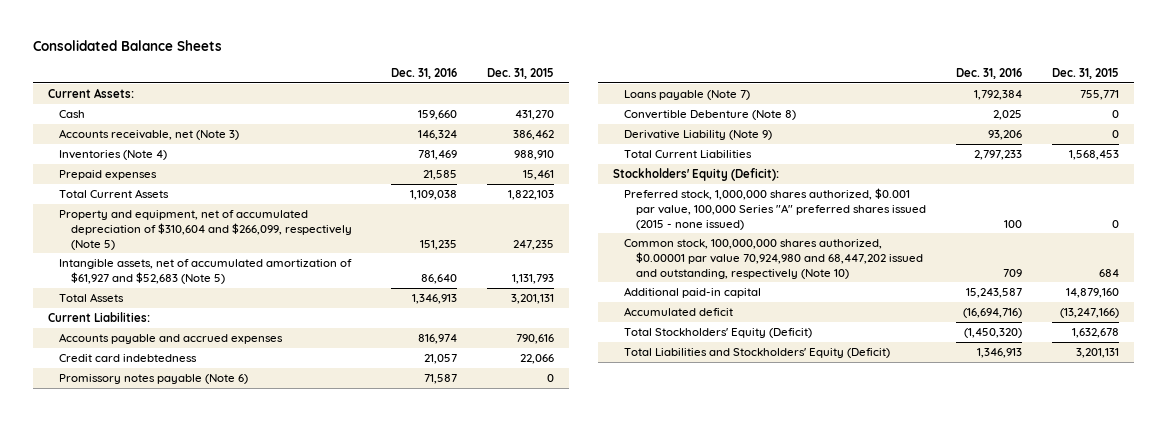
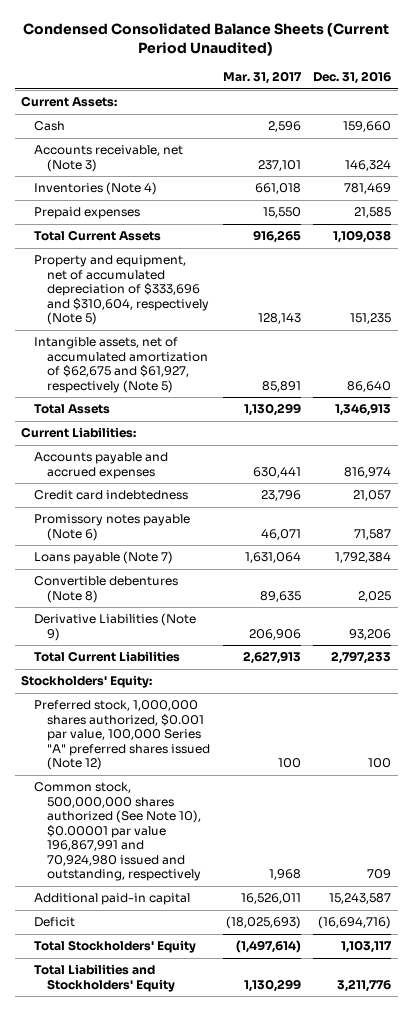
- Consolidated Balance Sheets
+ Condensed Consolidated Balance Sheets (Current Period Unaudited)
- | Dec. 31, 2016 | Dec. 31, 2015
+ | Mar. 31, 2017 | Dec. 31, 2016
- Property and equipment, net of accumulated depreciation of $310,604 and $266,099, respectively (Note 5) | 151,235 | 247,235
- Intangible assets, net of accumulated amortization of $61,927 and $52,683 (Note 5) | 86,640 | 1,131,793
+ Property and equipment, net of accumulated depreciation of $333,696 and $310,604, respectively (Note 5) | 128,143 | 151,235
+ Intangible assets, net of accumulated amortization of $62,675 and $61,927, respectively (Note 5) | 85,891 | 86,640
- Convertible Debenture (Note 8) | 2,025 | 0
- Derivative Liability (Note 9) | 93,206 | 0
+ Convertible debentures (Note 8) | 89,635 | 2,025
+ Derivative Liabilities (Note 9) | 206,906 | 93,206
- Stockholders' Equity (Deficit):
- Preferred stock, 1,000,000 shares authorized, $0.001 par value, 100,000 Series "A" preferred shares issued (2015 - none issued) | 100 | 0
- Common stock, 100,000,000 shares authorized, $0.00001 par value 70,924,980 and 68,447,202 issued and outstanding, respectively (Note 10) | 709 | 684
+ Stockholders' Equity:
+ Preferred stock, 1,000,000 shares authorized, $0.001 par value, 100,000 Series "A" preferred shares issued (Note 12) | 100 | 100
+ Common stock, 500,000,000 shares authorized (See Note 10), $0.00001 par value 196,867,991 and 70,924,980 issued and outstanding, respectively | 1,968 | 709
- Accumulated deficit | (16,694,716) | (13,247,166)
- Total Stockholders' Equity (Deficit) | (1,450,320) | 1,632,678
- Total Liabilities and Stockholders' Equity (Deficit) | 1,346,913 | 3,201,131
+ Deficit | (18,025,693) | (16,694,716)
+ Total Stockholders' Equity | (1,497,614) | 1,103,117
+ Total Liabilities and Stockholders' Equity | 1,130,299 | 3,211,776

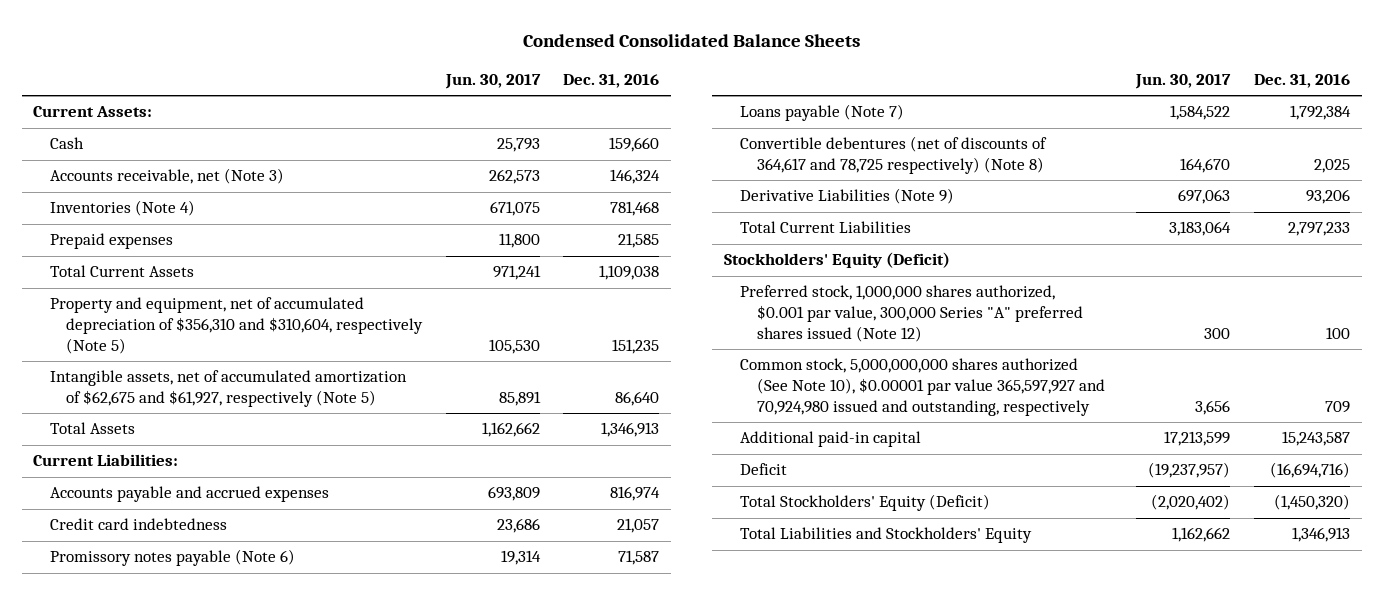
- Condensed Consolidated Balance Sheets (Current Period Unaudited)
+ Condensed Consolidated Balance Sheets
- | Mar. 31, 2017 | Dec. 31, 2016
+ | Jun. 30, 2017 | Dec. 31, 2016
- Inventories (Note 4) | 661,018 | 781,469
+ Inventories (Note 4) | 671,075 | 781,468
- Property and equipment, net of accumulated depreciation of $333,696 and $310,604, respectively (Note 5) | 128,143 | 151,235
+ Property and equipment, net of accumulated depreciation of $356,310 and $310,604, respectively (Note 5) | 105,530 | 151,235
- Convertible debentures (Note 8) | 89,635 | 2,025
+ Convertible debentures (net of discounts of 364,617 and 78,725 respectively) (Note 8) | 164,670 | 2,025
- Stockholders' Equity:
- Preferred stock, 1,000,000 shares authorized, $0.001 par value, 100,000 Series "A" preferred shares issued (Note 12) | 100 | 100
- Common stock, 500,000,000 shares authorized (See Note 10), $0.00001 par value 196,867,991 and 70,924,980 issued and outstanding, respectively | 1,968 | 709
+ Stockholders' Equity (Deficit)
+ Preferred stock, 1,000,000 shares authorized, $0.001 par value, 300,000 Series "A" preferred shares issued (Note 12) | 300 | 100
+ Common stock, 5,000,000,000 shares authorized (See Note 10), $0.00001 par value 365,597,927 and 70,924,980 issued and outstanding, respectively | 3,656 | 709
- Total Stockholders' Equity | (1,497,614) | 1,103,117
- Total Liabilities and Stockholders' Equity | 1,130,299 | 3,211,776
+ Total Stockholders' Equity (Deficit) | (2,020,402) | (1,450,320)
+ Total Liabilities and Stockholders' Equity | 1,162,662 | 1,346,913

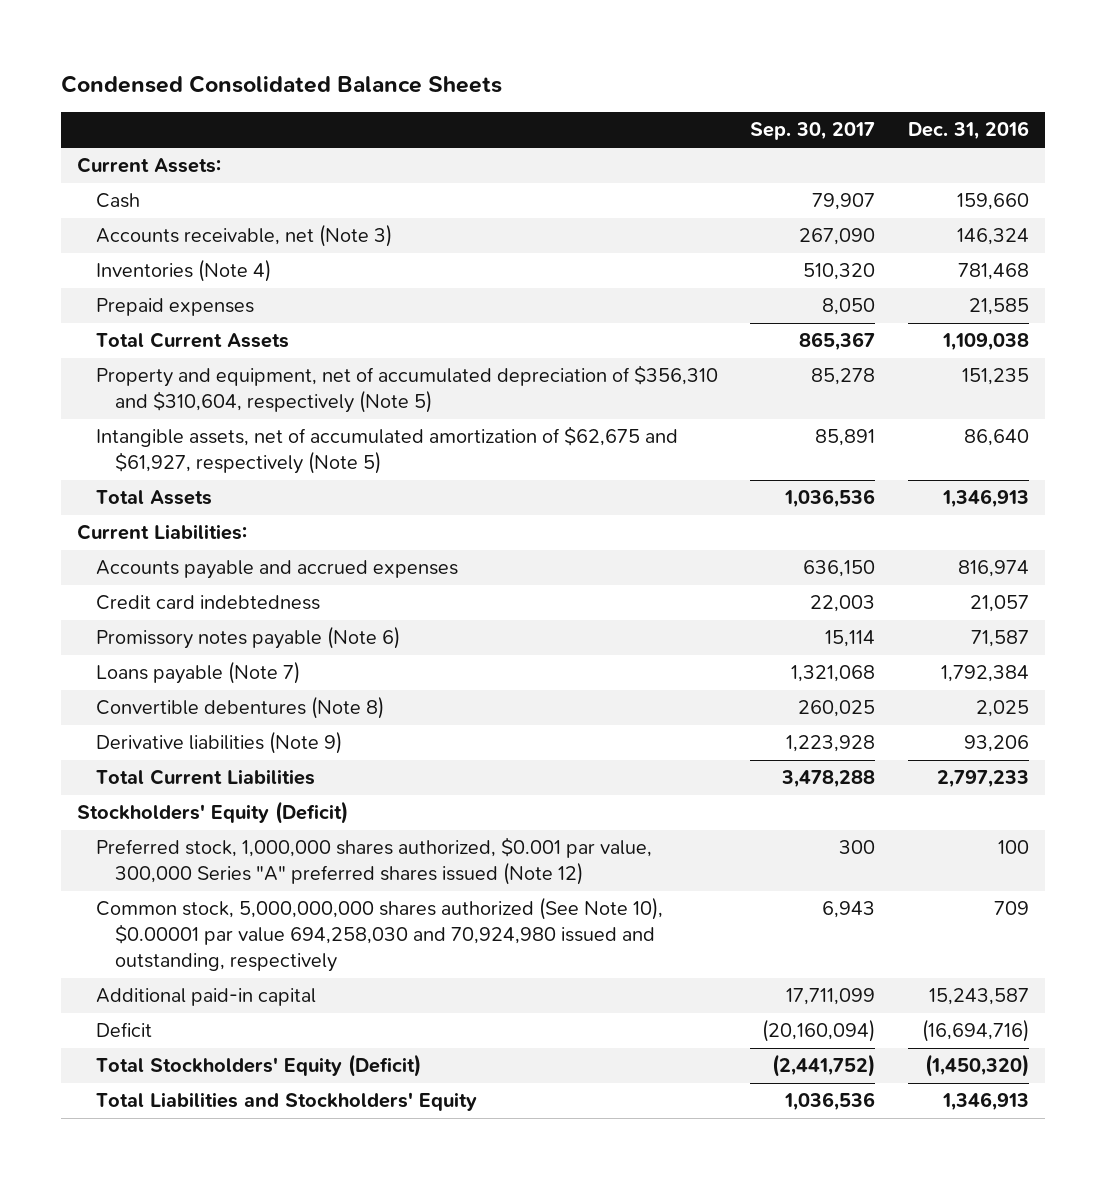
- | Jun. 30, 2017 | Dec. 31, 2016
+ | Sep. 30, 2017 | Dec. 31, 2016
- Convertible debentures (net of discounts of 364,617 and 78,725 respectively) (Note 8) | 164,670 | 2,025
- Derivative Liabilities (Note 9) | 697,063 | 93,206
+ Convertible debentures (Note 8) | 260,025 | 2,025
+ Derivative liabilities (Note 9) | 1,223,928 | 93,206
- Common stock, 5,000,000,000 shares authorized (See Note 10), $0.00001 par value 365,597,927 and 70,924,980 issued and outstanding, respectively | 3,656 | 709
+ Common stock, 5,000,000,000 shares authorized (See Note 10), $0.00001 par value 694,258,030 and 70,924,980 issued and outstanding, respectively | 6,943 | 709

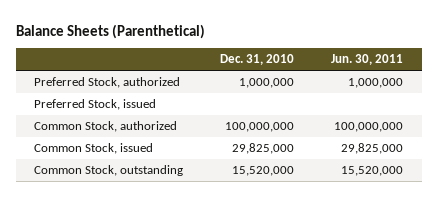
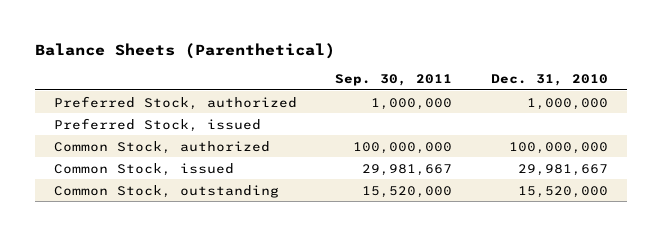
- | Dec. 31, 2010 | Jun. 30, 2011
+ | Sep. 30, 2011 | Dec. 31, 2010
- Common Stock, issued | 29,825,000 | 29,825,000
+ Common Stock, issued | 29,981,667 | 29,981,667

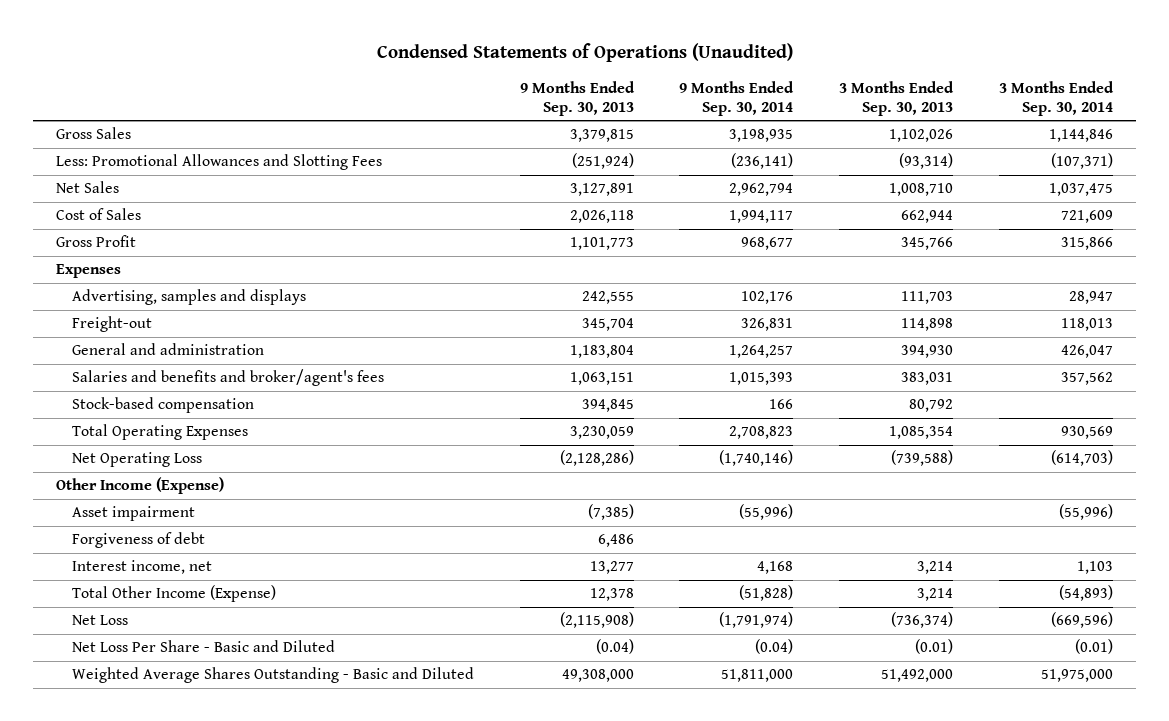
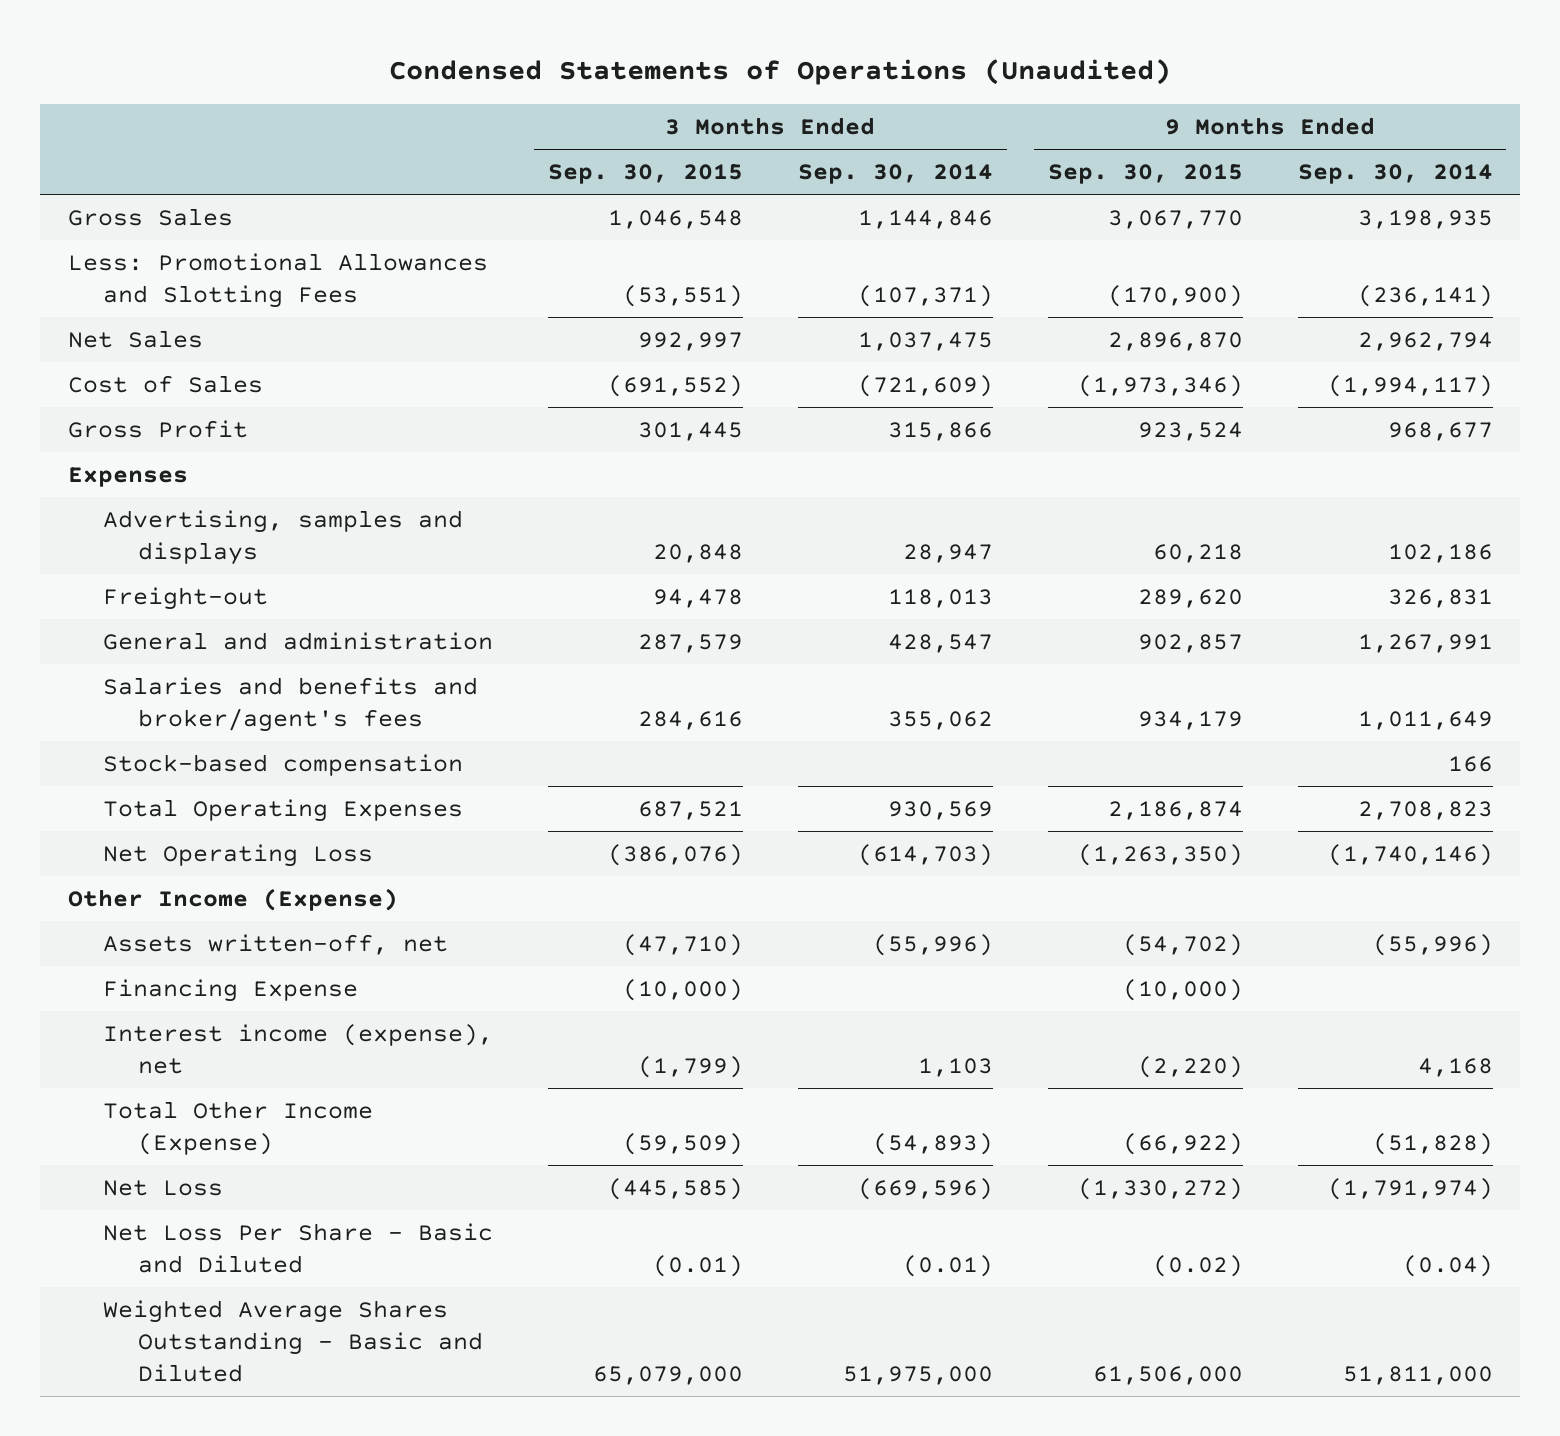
- | 9 Months Ended Sep. 30, 2013 | 9 Months Ended Sep. 30, 2014 | 3 Months Ended Sep. 30, 2013 | 3 Months Ended Sep. 30, 2014
+ | 3 Months Ended Sep. 30, 2015 | 3 Months Ended Sep. 30, 2014 | 9 Months Ended Sep. 30, 2015 | 9 Months Ended Sep. 30, 2014
- Cost of Sales | 2,026,118 | 1,994,117 | 662,944 | 721,609
+ Cost of Sales | (691,552) | (721,609) | (1,973,346) | (1,994,117)
- Advertising, samples and displays | 242,555 | 102,176 | 111,703 | 28,947
+ Advertising, samples and displays | 20,848 | 28,947 | 60,218 | 102,186
- General and administration | 1,183,804 | 1,264,257 | 394,930 | 426,047
- Salaries and benefits and broker/agent's fees | 1,063,151 | 1,015,393 | 383,031 | 357,562
+ General and administration | 287,579 | 428,547 | 902,857 | 1,267,991
+ Salaries and benefits and broker/agent's fees | 284,616 | 355,062 | 934,179 | 1,011,649
- Asset impairment | (7,385) | (55,996) | | (55,996)
- Forgiveness of debt | 6,486 | | |
- Interest income, net | 13,277 | 4,168 | 3,214 | 1,103
+ Assets written-off, net | (47,710) | (55,996) | (54,702) | (55,996)
+ Financing Expense | (10,000) | | (10,000) |
+ Interest income (expense), net | (1,799) | 1,103 | (2,220) | 4,168

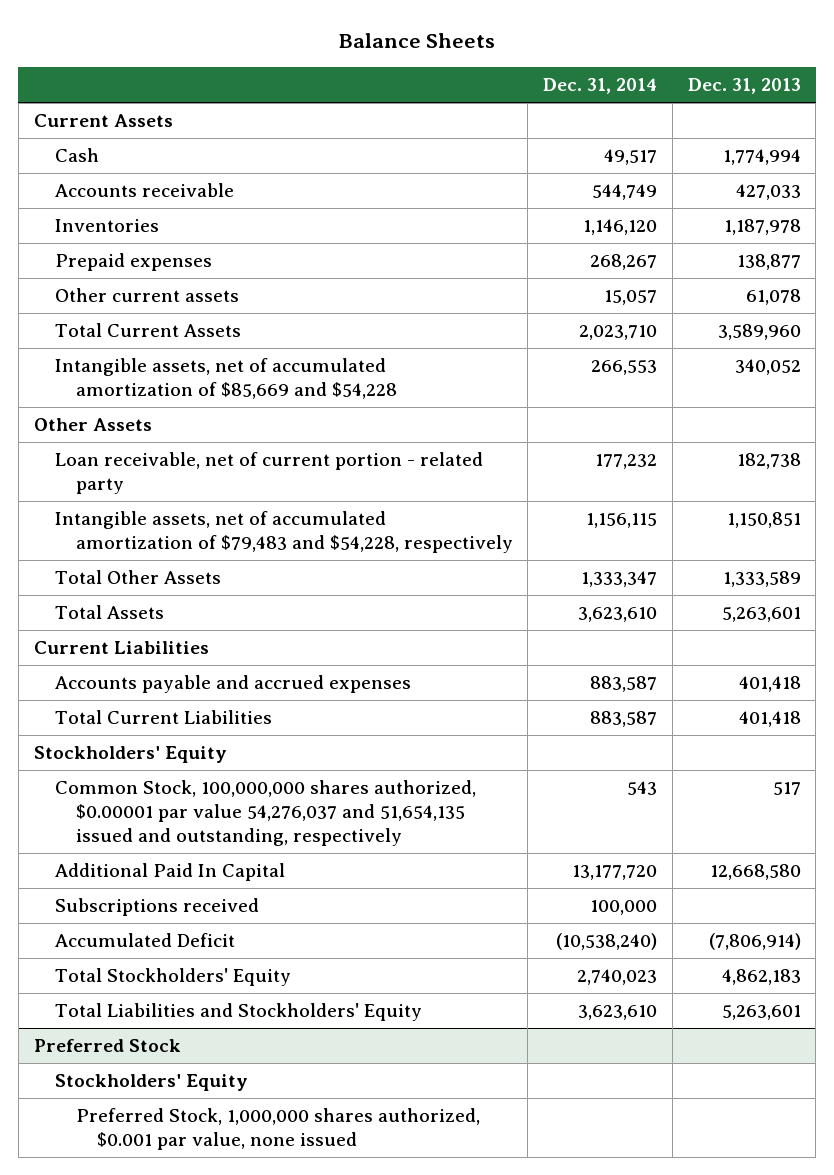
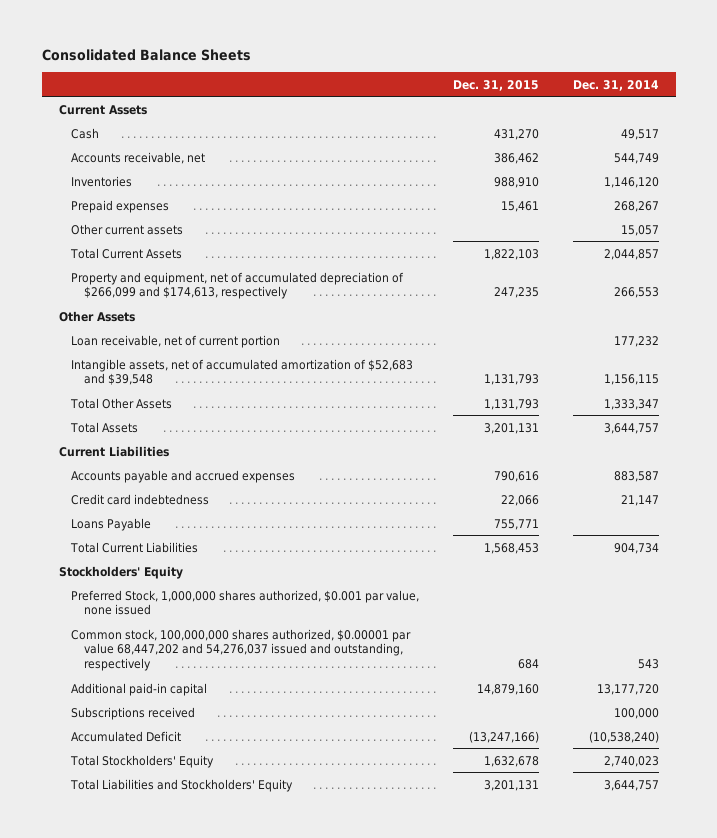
- Balance Sheets
+ Consolidated Balance Sheets
- | Dec. 31, 2014 | Dec. 31, 2013
+ | Dec. 31, 2015 | Dec. 31, 2014
- Accounts receivable | 544,749 | 427,033
+ Accounts receivable, net | 386,462 | 544,749
- Total Current Assets | 2,023,710 | 3,589,960
- Intangible assets, net of accumulated amortization of $85,669 and $54,228 | 266,553 | 340,052
+ Total Current Assets | 1,822,103 | 2,044,857
+ Property and equipment, net of accumulated depreciation of $266,099 and $174,613, respectively | 247,235 | 266,553
- Loan receivable, net of current portion - related party | 177,232 | 182,738
- Intangible assets, net of accumulated amortization of $79,483 and $54,228, respectively | 1,156,115 | 1,150,851
+ Loan receivable, net of current portion | | 177,232
+ Intangible assets, net of accumulated amortization of $52,683 and $39,548 | 1,131,793 | 1,156,115
- Total Assets | 3,623,610 | 5,263,601
+ Total Assets | 3,201,131 | 3,644,757
- Total Current Liabilities | 883,587 | 401,418
+ Credit card indebtedness | 22,066 | 21,147
+ Loans Payable | 755,771 |
+ Total Current Liabilities | 1,568,453 | 904,734
- Common Stock, 100,000,000 shares authorized, $0.00001 par value 54,276,037 and 51,654,135 issued and outstanding, respectively | 543 | 517
- Additional Paid In Capital | 13,177,720 | 12,668,580
+ Preferred Stock, 1,000,000 shares authorized, $0.001 par value, none issued
+ Common stock, 100,000,000 shares authorized, $0.00001 par value 68,447,202 and 54,276,037 issued and outstanding, respectively | 684 | 543
+ Additional paid-in capital | 14,879,160 | 13,177,720
- Total Liabilities and Stockholders' Equity | 3,623,610 | 5,263,601
- Preferred Stock
- Stockholders' Equity
- Preferred Stock, 1,000,000 shares authorized, $0.001 par value, none issued
+ Total Liabilities and Stockholders' Equity | 3,201,131 | 3,644,757

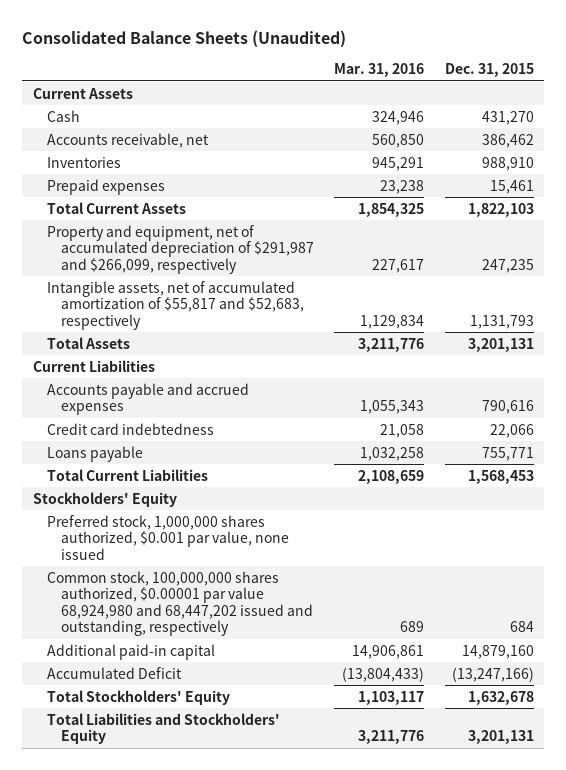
- Consolidated Balance Sheets
+ Consolidated Balance Sheets (Unaudited)
- | Dec. 31, 2015 | Dec. 31, 2014
+ | Mar. 31, 2016 | Dec. 31, 2015
- Other current assets | | 15,057
- Property and equipment, net of accumulated depreciation of $266,099 and $174,613, respectively | 247,235 | 266,553
- Other Assets
- Loan receivable, net of current portion | | 177,232
- Intangible assets, net of accumulated amortization of $52,683 and $39,548 | 1,131,793 | 1,156,115
- Total Other Assets | 1,131,793 | 1,333,347
+ Property and equipment, net of accumulated depreciation of $291,987 and $266,099, respectively | 227,617 | 247,235
+ Intangible assets, net of accumulated amortization of $55,817 and $52,683, respectively | 1,129,834 | 1,131,793
- Loans Payable | 755,771 |
+ Loans payable | 1,032,258 | 755,771
- Preferred Stock, 1,000,000 shares authorized, $0.001 par value, none issued
- Common stock, 100,000,000 shares authorized, $0.00001 par value 68,447,202 and 54,276,037 issued and outstanding, respectively | 684 | 543
+ Preferred stock, 1,000,000 shares authorized, $0.001 par value, none issued
+ Common stock, 100,000,000 shares authorized, $0.00001 par value 68,924,980 and 68,447,202 issued and outstanding, respectively | 689 | 684
- Subscriptions received | | 100,000

